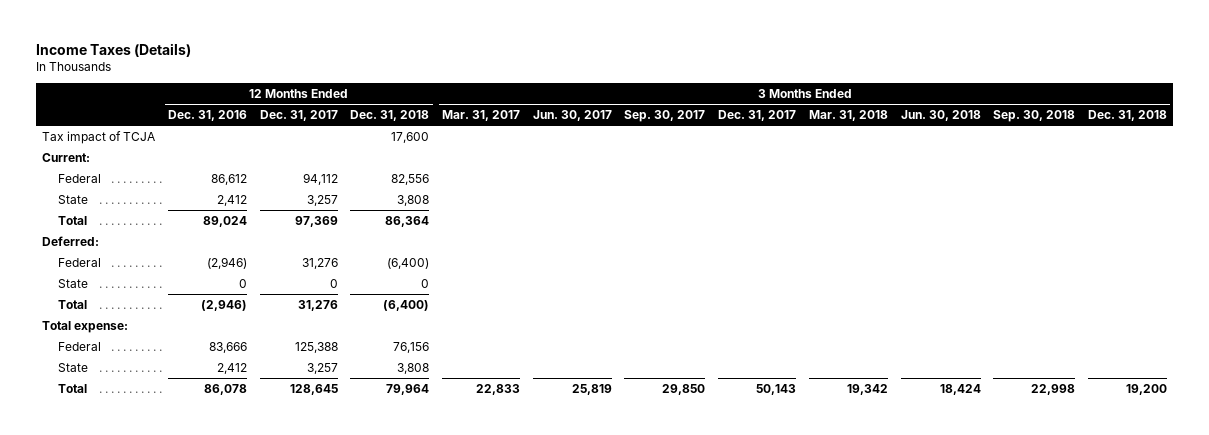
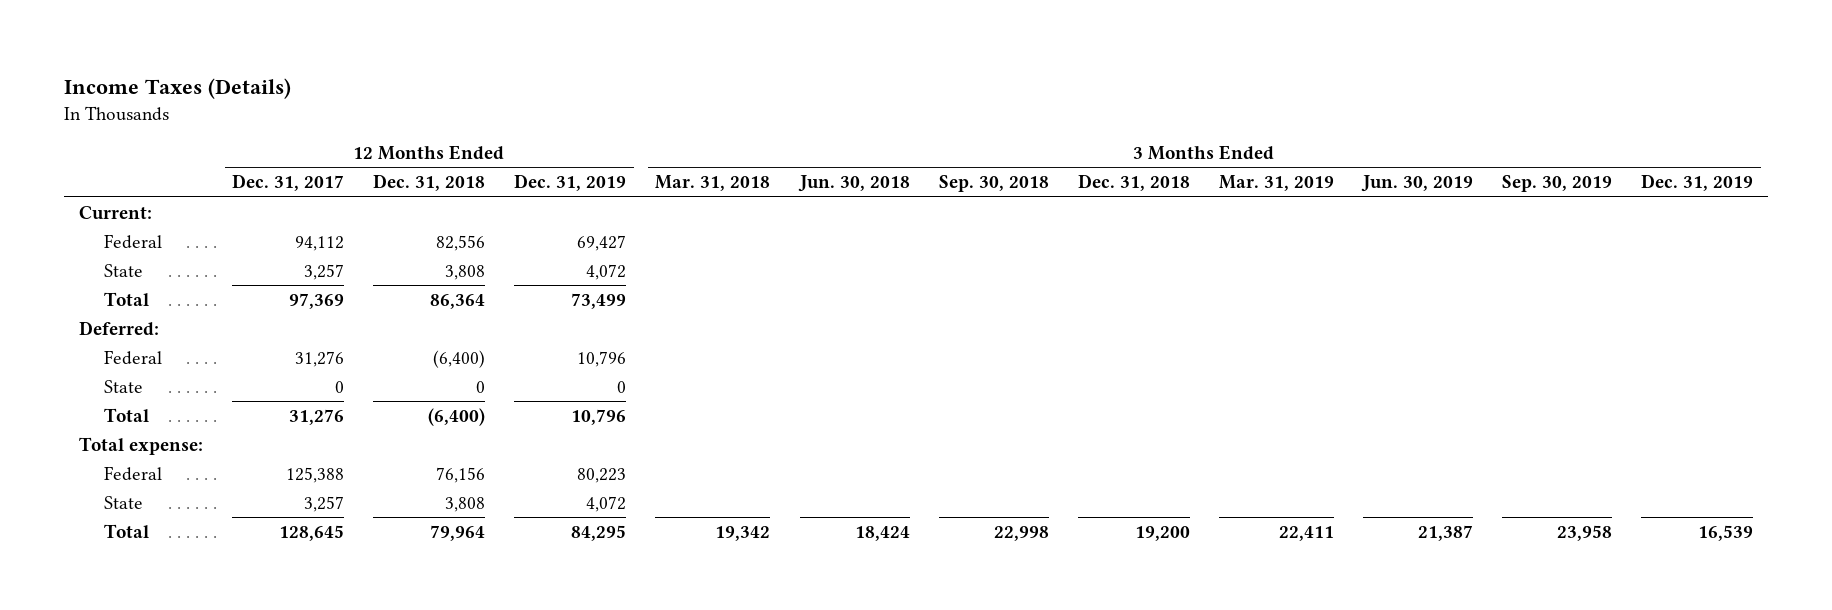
- | 12 Months Ended Dec. 31, 2016 | 12 Months Ended Dec. 31, 2017 | 12 Months Ended Dec. 31, 2018 | 3 Months Ended Mar. 31, 2017 | 3 Months Ended Jun. 30, 2017 | 3 Months Ended Sep. 30, 2017 | 3 Months Ended Dec. 31, 2017 | 3 Months Ended Mar. 31, 2018 | 3 Months Ended Jun. 30, 2018 | 3 Months Ended Sep. 30, 2018 | 3 Months Ended Dec. 31, 2018
+ | 12 Months Ended Dec. 31, 2017 | 12 Months Ended Dec. 31, 2018 | 12 Months Ended Dec. 31, 2019 | 3 Months Ended Mar. 31, 2018 | 3 Months Ended Jun. 30, 2018 | 3 Months Ended Sep. 30, 2018 | 3 Months Ended Dec. 31, 2018 | 3 Months Ended Mar. 31, 2019 | 3 Months Ended Jun. 30, 2019 | 3 Months Ended Sep. 30, 2019 | 3 Months Ended Dec. 31, 2019
- Tax impact of TCJA | | | 17,600 | | | | | | | |

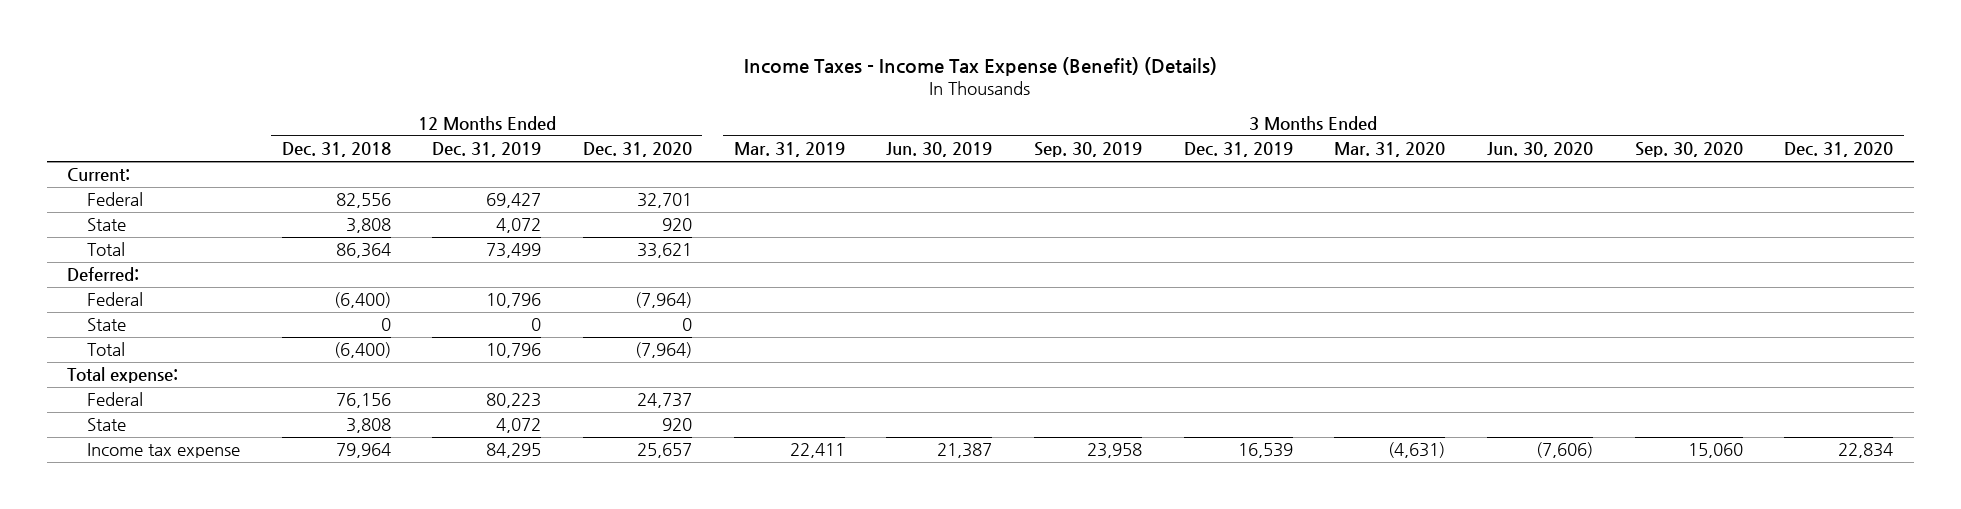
- Income Taxes (Details)
+ Income Taxes - Income Tax Expense (Benefit) (Details)
- | 12 Months Ended Dec. 31, 2017 | 12 Months Ended Dec. 31, 2018 | 12 Months Ended Dec. 31, 2019 | 3 Months Ended Mar. 31, 2018 | 3 Months Ended Jun. 30, 2018 | 3 Months Ended Sep. 30, 2018 | 3 Months Ended Dec. 31, 2018 | 3 Months Ended Mar. 31, 2019 | 3 Months Ended Jun. 30, 2019 | 3 Months Ended Sep. 30, 2019 | 3 Months Ended Dec. 31, 2019
+ | 12 Months Ended Dec. 31, 2018 | 12 Months Ended Dec. 31, 2019 | 12 Months Ended Dec. 31, 2020 | 3 Months Ended Mar. 31, 2019 | 3 Months Ended Jun. 30, 2019 | 3 Months Ended Sep. 30, 2019 | 3 Months Ended Dec. 31, 2019 | 3 Months Ended Mar. 31, 2020 | 3 Months Ended Jun. 30, 2020 | 3 Months Ended Sep. 30, 2020 | 3 Months Ended Dec. 31, 2020
- Total | 128,645 | 79,964 | 84,295 | 19,342 | 18,424 | 22,998 | 19,200 | 22,411 | 21,387 | 23,958 | 16,539
+ Income tax expense | 79,964 | 84,295 | 25,657 | 22,411 | 21,387 | 23,958 | 16,539 | (4,631) | (7,606) | 15,060 | 22,834

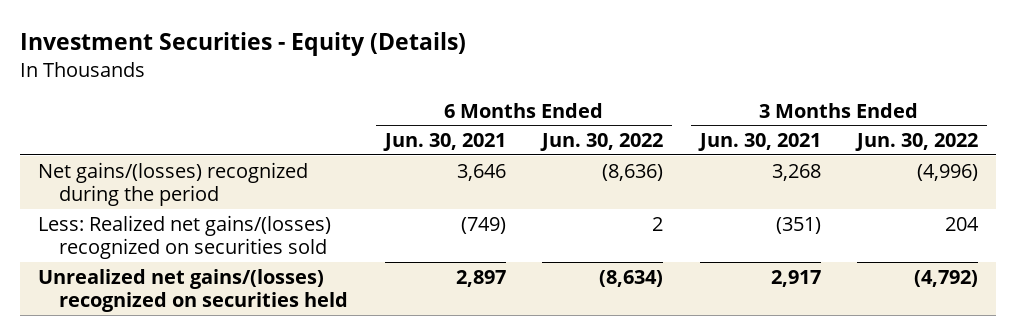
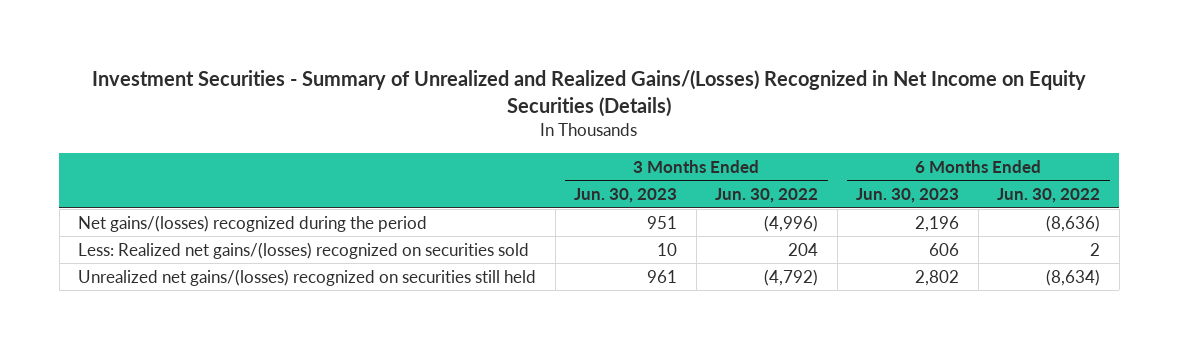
- Investment Securities - Equity (Details)
+ Investment Securities - Summary of Unrealized and Realized Gains/(Losses) Recognized in Net Income on Equity Securities (Details)
- | 6 Months Ended Jun. 30, 2021 | 6 Months Ended Jun. 30, 2022 | 3 Months Ended Jun. 30, 2021 | 3 Months Ended Jun. 30, 2022
+ | 3 Months Ended Jun. 30, 2023 | 3 Months Ended Jun. 30, 2022 | 6 Months Ended Jun. 30, 2023 | 6 Months Ended Jun. 30, 2022
- Unrealized net gains/(losses) recognized on securities held | 2,897 | (8,634) | 2,917 | (4,792)
+ Unrealized net gains/(losses) recognized on securities still held | 961 | (4,792) | 2,802 | (8,634)

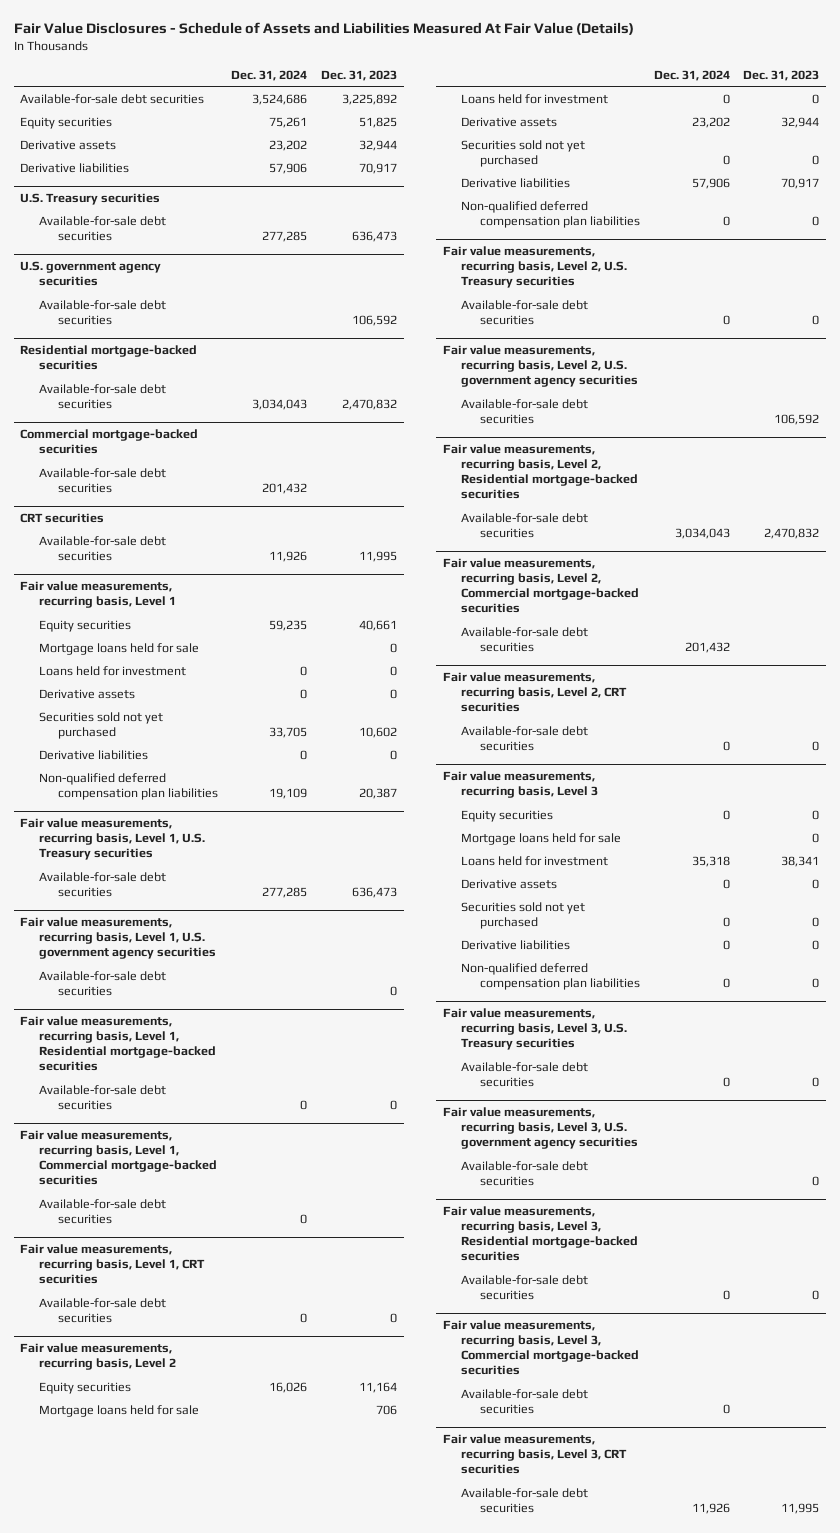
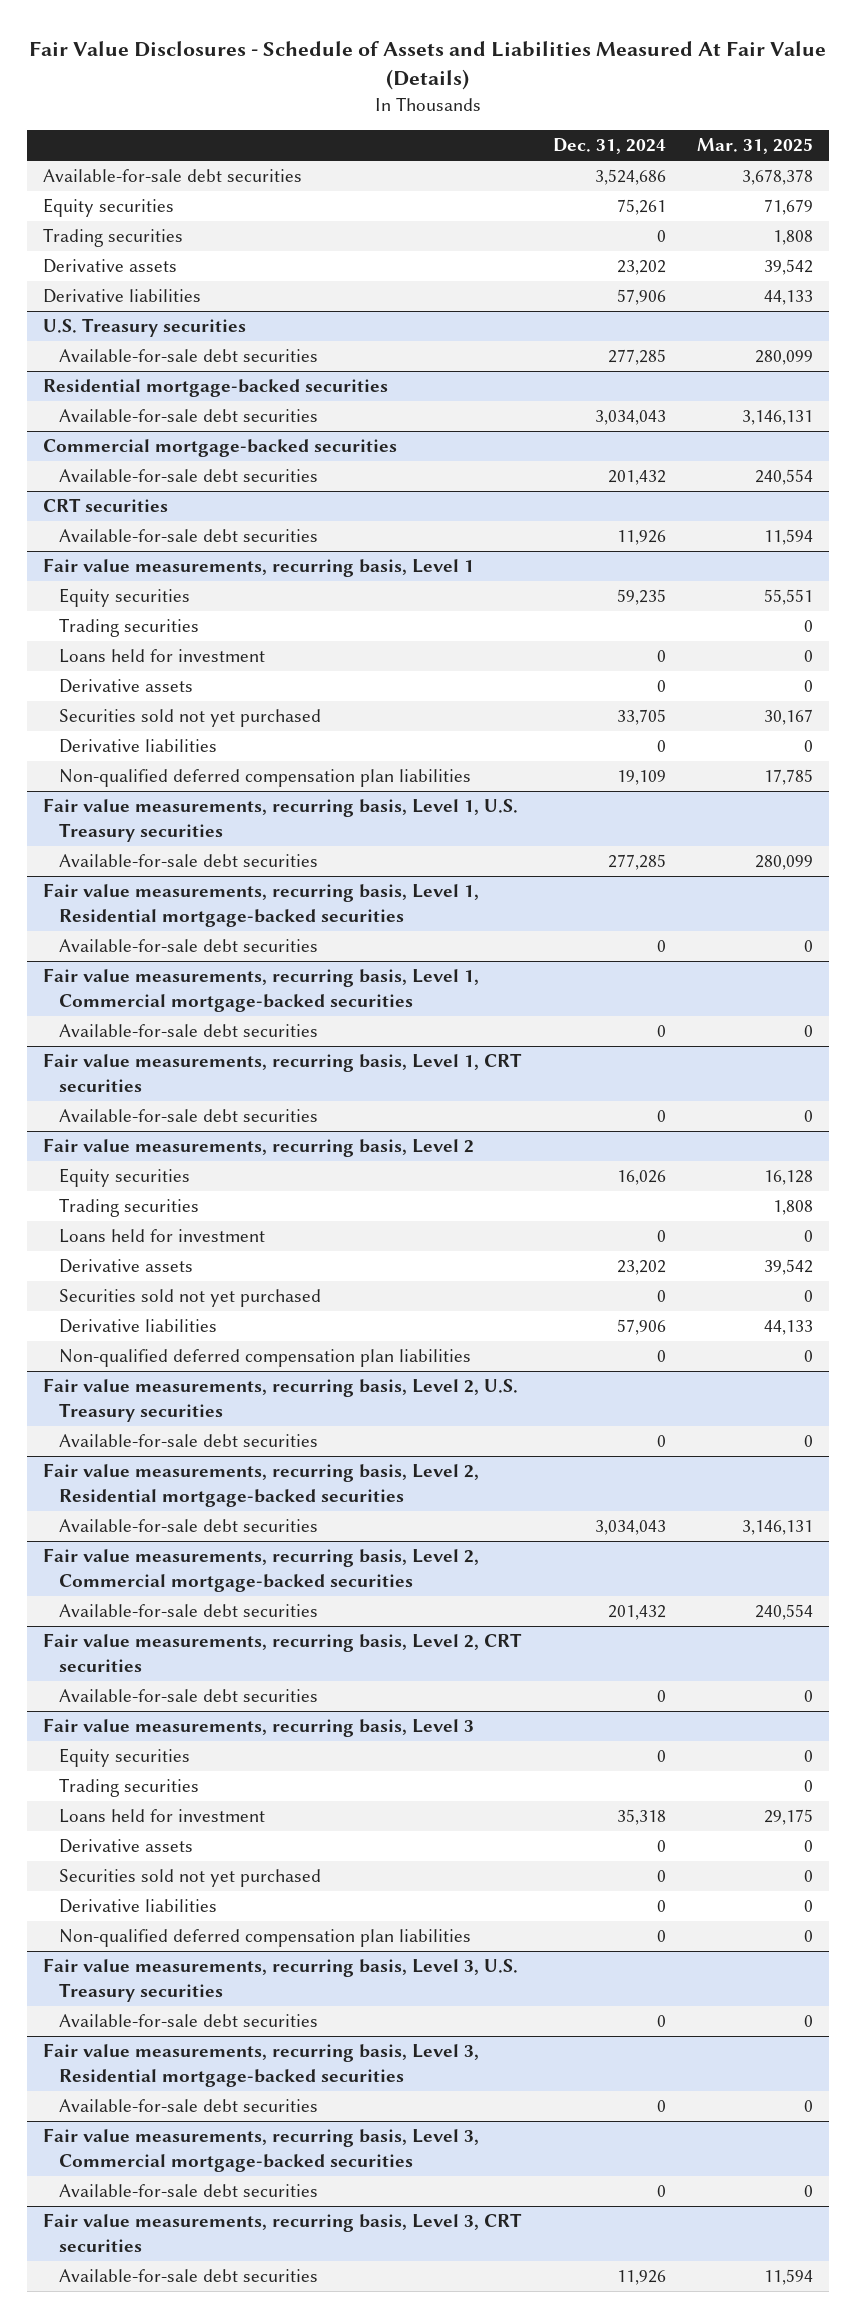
- | Dec. 31, 2024 | Dec. 31, 2023
+ | Dec. 31, 2024 | Mar. 31, 2025
+ Trading securities | 0 | 1,808
- U.S. government agency securities
- Available-for-sale debt securities | | 106,592
@ Fair value measurements, recurring basis, Level 1
- Mortgage loans held for sale | | 0
+ Trading securities | | 0
- Fair value measurements, recurring basis, Level 1, U.S. government agency securities
- Available-for-sale debt securities | | 0
@ Fair value measurements, recurring basis, Level 2
- Mortgage loans held for sale | | 706
+ Trading securities | | 1,808
- Fair value measurements, recurring basis, Level 2, U.S. government agency securities
- Available-for-sale debt securities | | 106,592
@ Fair value measurements, recurring basis, Level 3
- Mortgage loans held for sale | | 0
+ Trading securities | | 0
- Fair value measurements, recurring basis, Level 3, U.S. government agency securities
- Available-for-sale debt securities | | 0

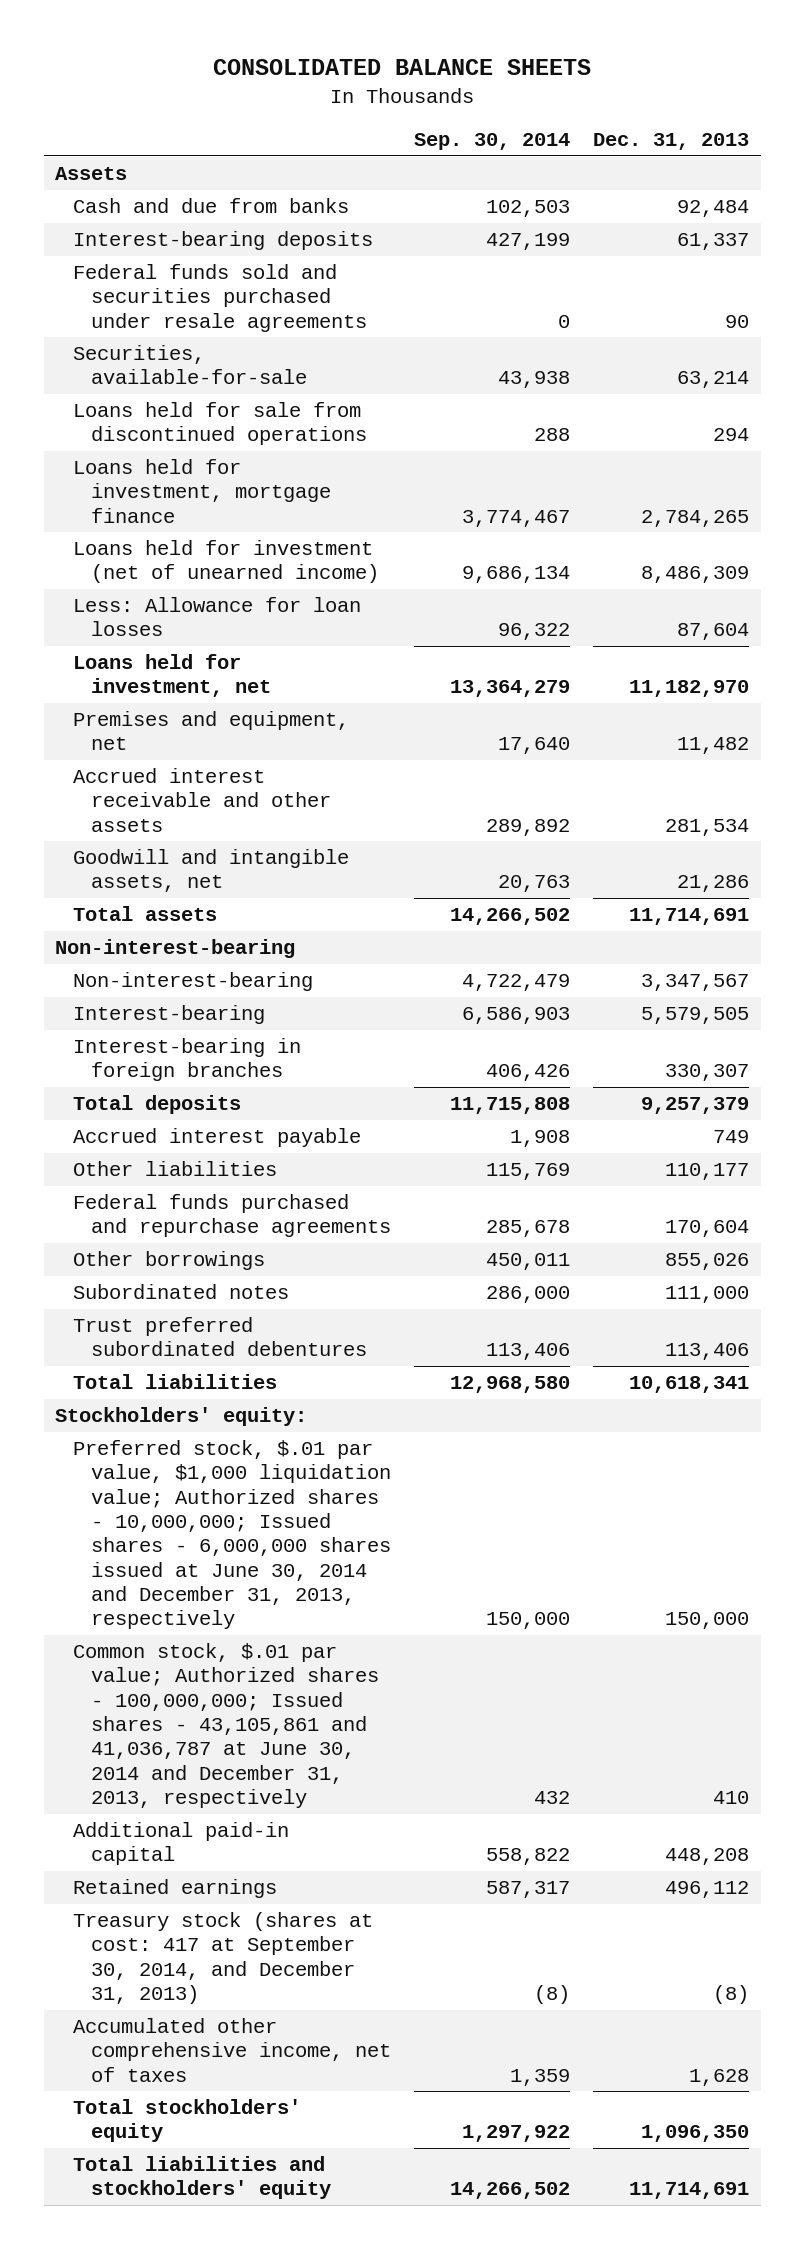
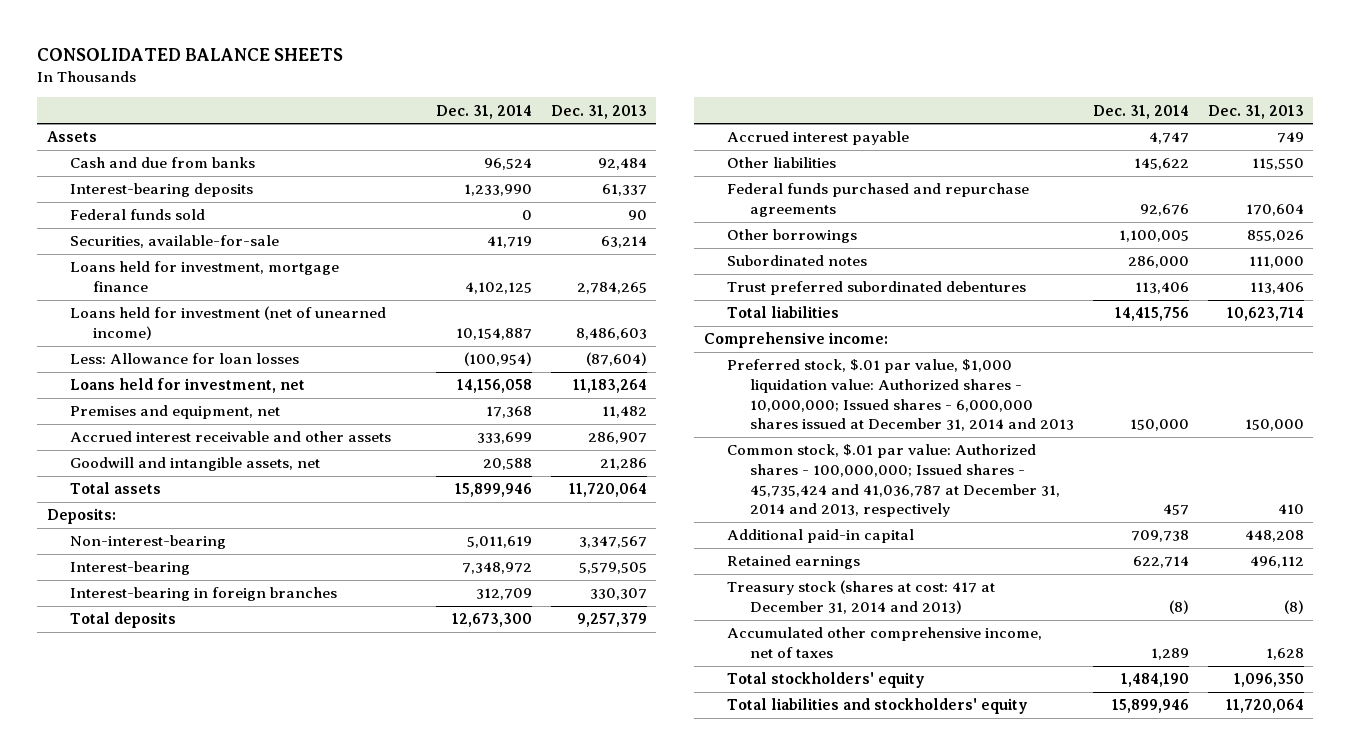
- | Sep. 30, 2014 | Dec. 31, 2013
+ | Dec. 31, 2014 | Dec. 31, 2013
- Federal funds sold and securities purchased under resale agreements | 0 | 90
+ Federal funds sold | 0 | 90
- Loans held for sale from discontinued operations | 288 | 294
- Loans held for investment (net of unearned income) | 9,686,134 | 8,486,309
- Less: Allowance for loan losses | 96,322 | 87,604
- Loans held for investment, net | 13,364,279 | 11,182,970
+ Loans held for investment (net of unearned income) | 10,154,887 | 8,486,603
+ Less: Allowance for loan losses | (100,954) | (87,604)
+ Loans held for investment, net | 14,156,058 | 11,183,264
- Accrued interest receivable and other assets | 289,892 | 281,534
+ Accrued interest receivable and other assets | 333,699 | 286,907
- Total assets | 14,266,502 | 11,714,691
- Non-interest-bearing
+ Total assets | 15,899,946 | 11,720,064
+ Deposits:
- Other liabilities | 115,769 | 110,177
+ Other liabilities | 145,622 | 115,550
- Total liabilities | 12,968,580 | 10,618,341
- Stockholders' equity:
- Preferred stock, $.01 par value, $1,000 liquidation value; Authorized shares - 10,000,000; Issued shares - 6,000,000 shares issued at June 30, 2014 and December 31, 2013, respectively | 150,000 | 150,000
- Common stock, $.01 par value; Authorized shares - 100,000,000; Issued shares - 43,105,861 and 41,036,787 at June 30, 2014 and December 31, 2013, respectively | 432 | 410
+ Total liabilities | 14,415,756 | 10,623,714
+ Comprehensive income:
+ Preferred stock, $.01 par value, $1,000 liquidation value: Authorized shares - 10,000,000; Issued shares - 6,000,000 shares issued at December 31, 2014 and 2013 | 150,000 | 150,000
+ Common stock, $.01 par value: Authorized shares - 100,000,000; Issued shares - 45,735,424 and 41,036,787 at December 31, 2014 and 2013, respectively | 457 | 410
- Treasury stock (shares at cost: 417 at September 30, 2014, and December 31, 2013) | (8) | (8)
+ Treasury stock (shares at cost: 417 at December 31, 2014 and 2013) | (8) | (8)
- Total liabilities and stockholders' equity | 14,266,502 | 11,714,691
+ Total liabilities and stockholders' equity | 15,899,946 | 11,720,064

